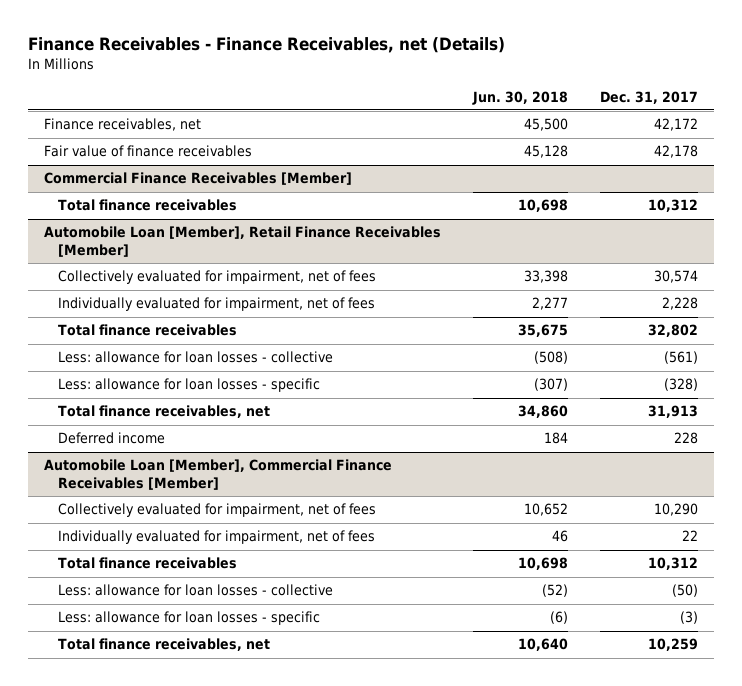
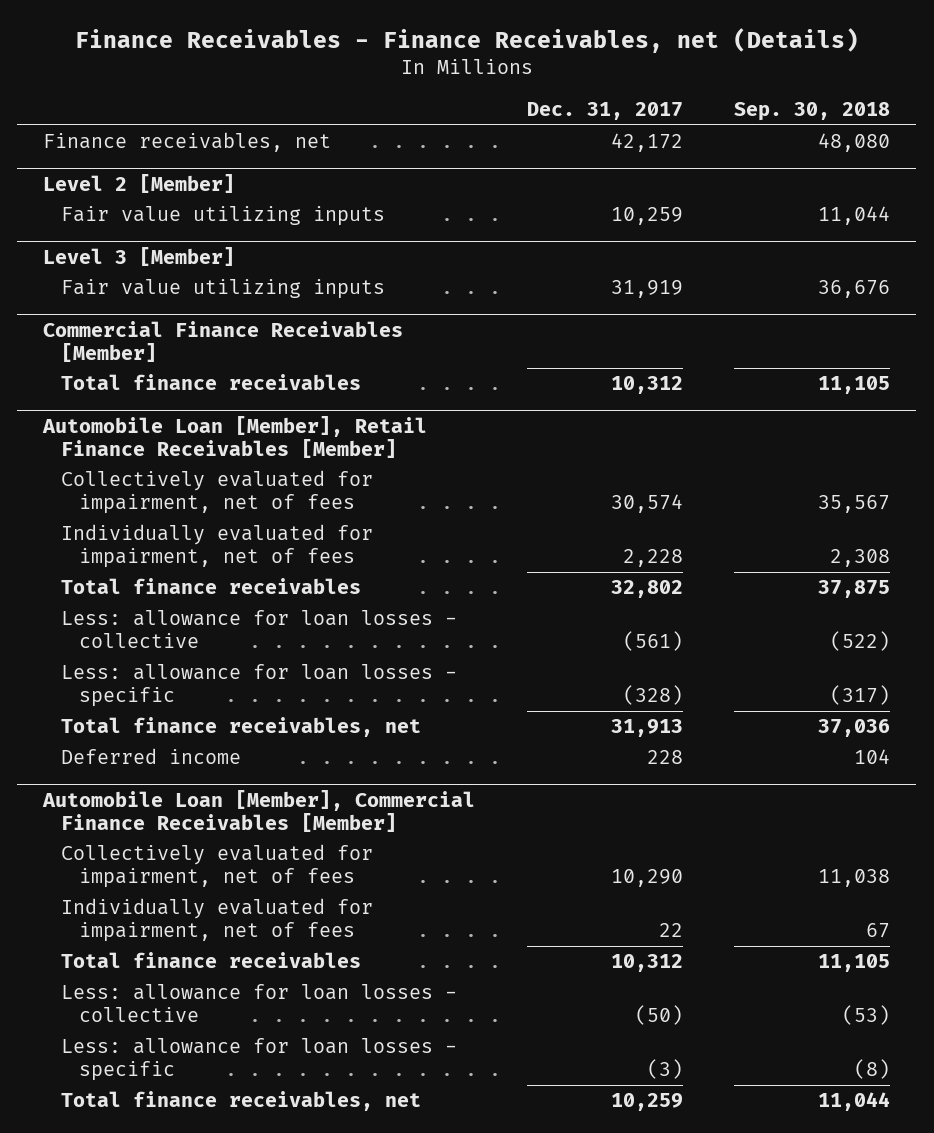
- | Jun. 30, 2018 | Dec. 31, 2017
+ | Dec. 31, 2017 | Sep. 30, 2018
- Fair value of finance receivables | 45,128 | 42,178
+ Level 2 [Member]
+ Fair value utilizing inputs | 10,259 | 11,044
+ Level 3 [Member]
+ Fair value utilizing inputs | 31,919 | 36,676

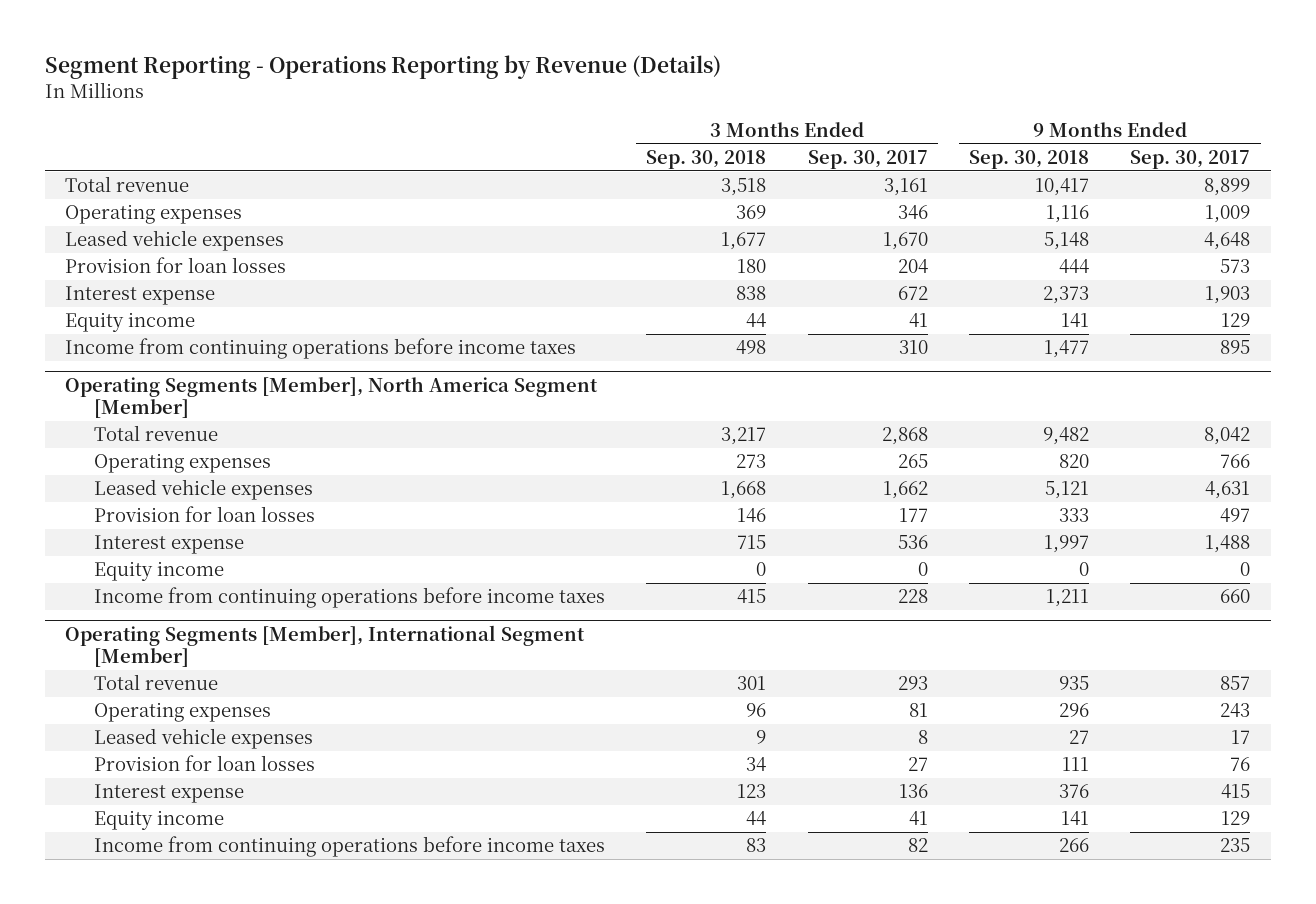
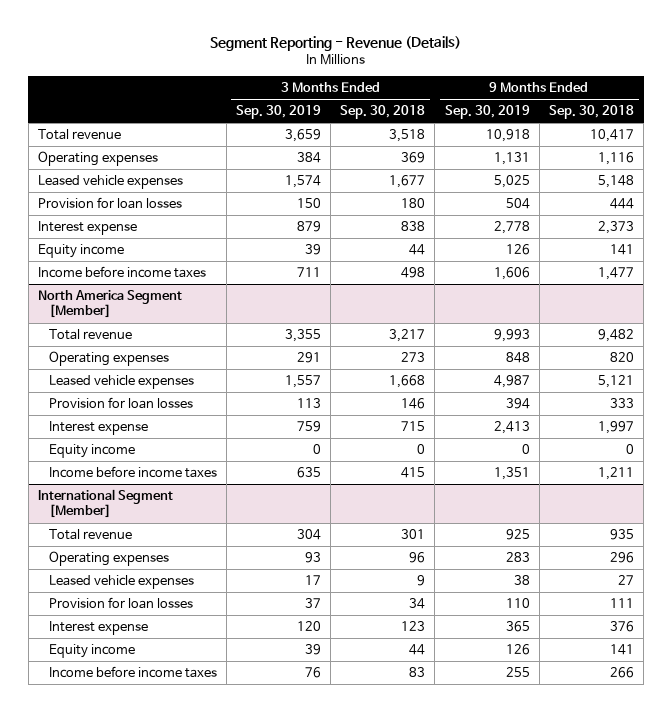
- Segment Reporting - Operations Reporting by Revenue (Details)
+ Segment Reporting - Revenue (Details)
- | 3 Months Ended Sep. 30, 2018 | 3 Months Ended Sep. 30, 2017 | 9 Months Ended Sep. 30, 2018 | 9 Months Ended Sep. 30, 2017
+ | 3 Months Ended Sep. 30, 2019 | 3 Months Ended Sep. 30, 2018 | 9 Months Ended Sep. 30, 2019 | 9 Months Ended Sep. 30, 2018
- Income from continuing operations before income taxes | 498 | 310 | 1,477 | 895
- Operating Segments [Member], North America Segment [Member]
+ Income before income taxes | 711 | 498 | 1,606 | 1,477
+ North America Segment [Member]
- Income from continuing operations before income taxes | 415 | 228 | 1,211 | 660
- Operating Segments [Member], International Segment [Member]
+ Income before income taxes | 635 | 415 | 1,351 | 1,211
+ International Segment [Member]
- Income from continuing operations before income taxes | 83 | 82 | 266 | 235
+ Income before income taxes | 76 | 83 | 255 | 266

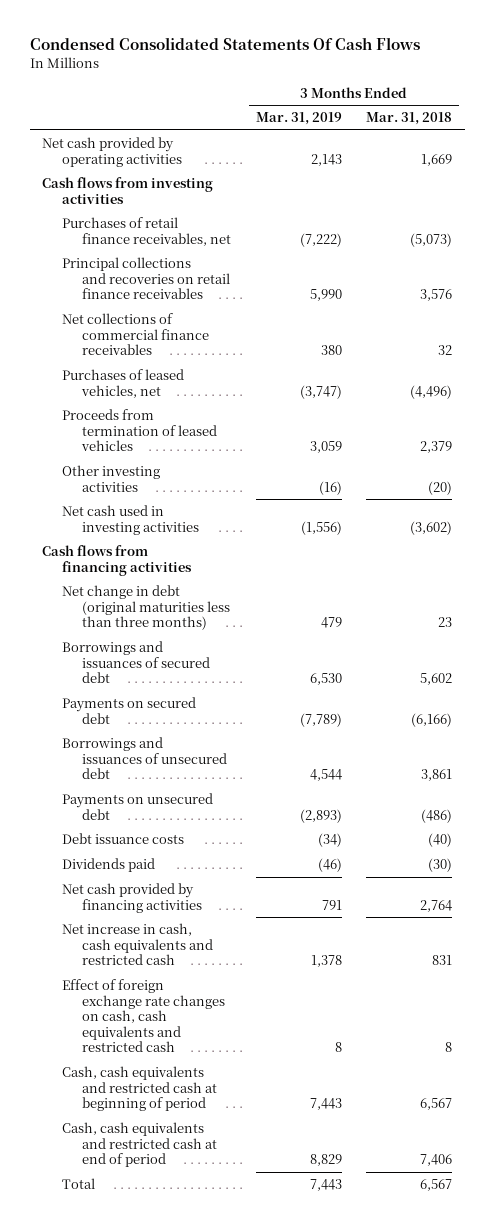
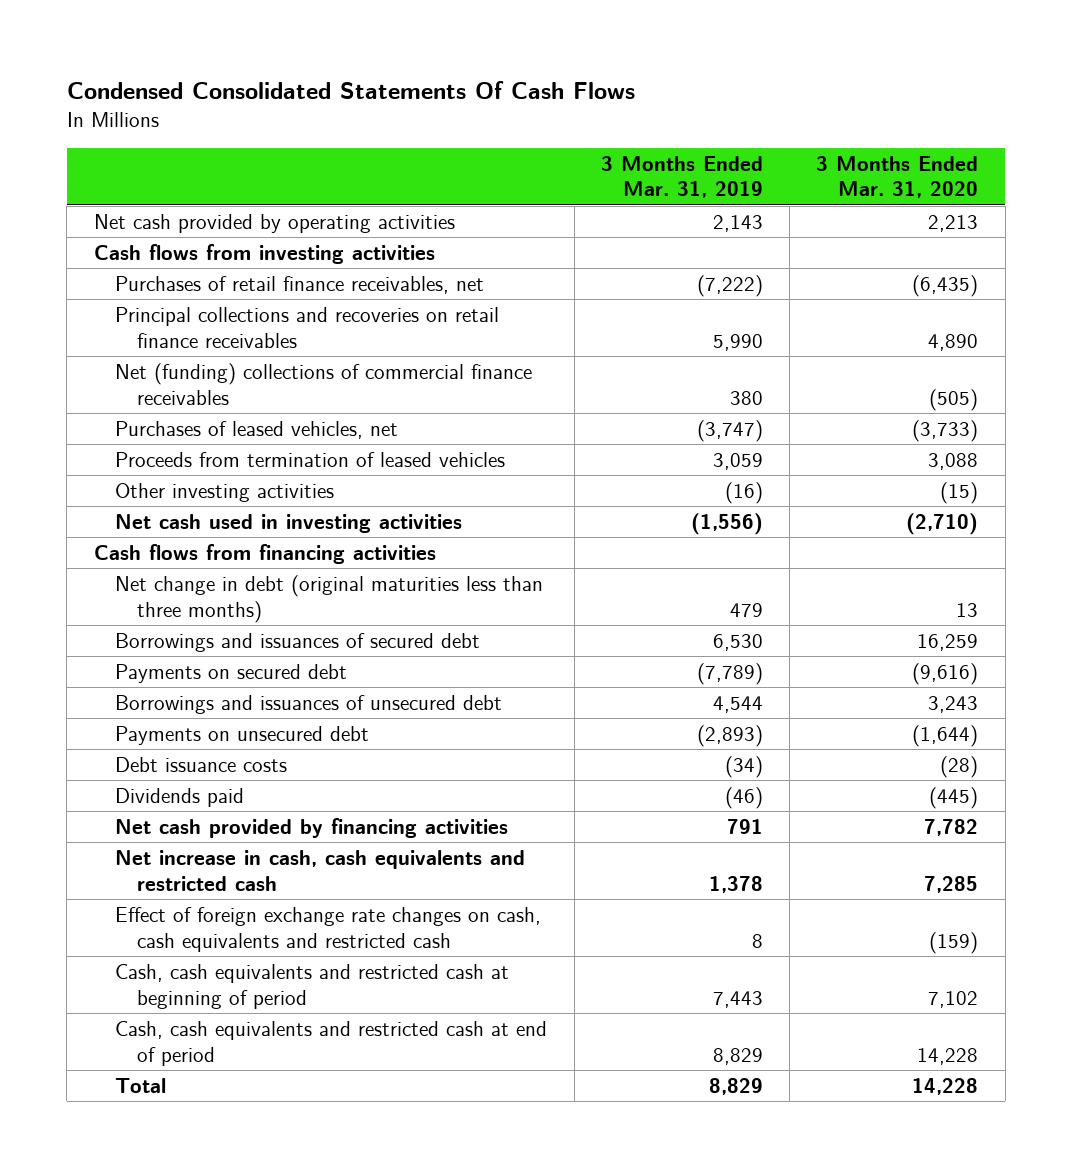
- | 3 Months Ended Mar. 31, 2019 | 3 Months Ended Mar. 31, 2018
+ | 3 Months Ended Mar. 31, 2019 | 3 Months Ended Mar. 31, 2020
- Net collections of commercial finance receivables | 380 | 32
+ Net (funding) collections of commercial finance receivables | 380 | (505)
- Total | 7,443 | 6,567
+ Total | 8,829 | 14,228

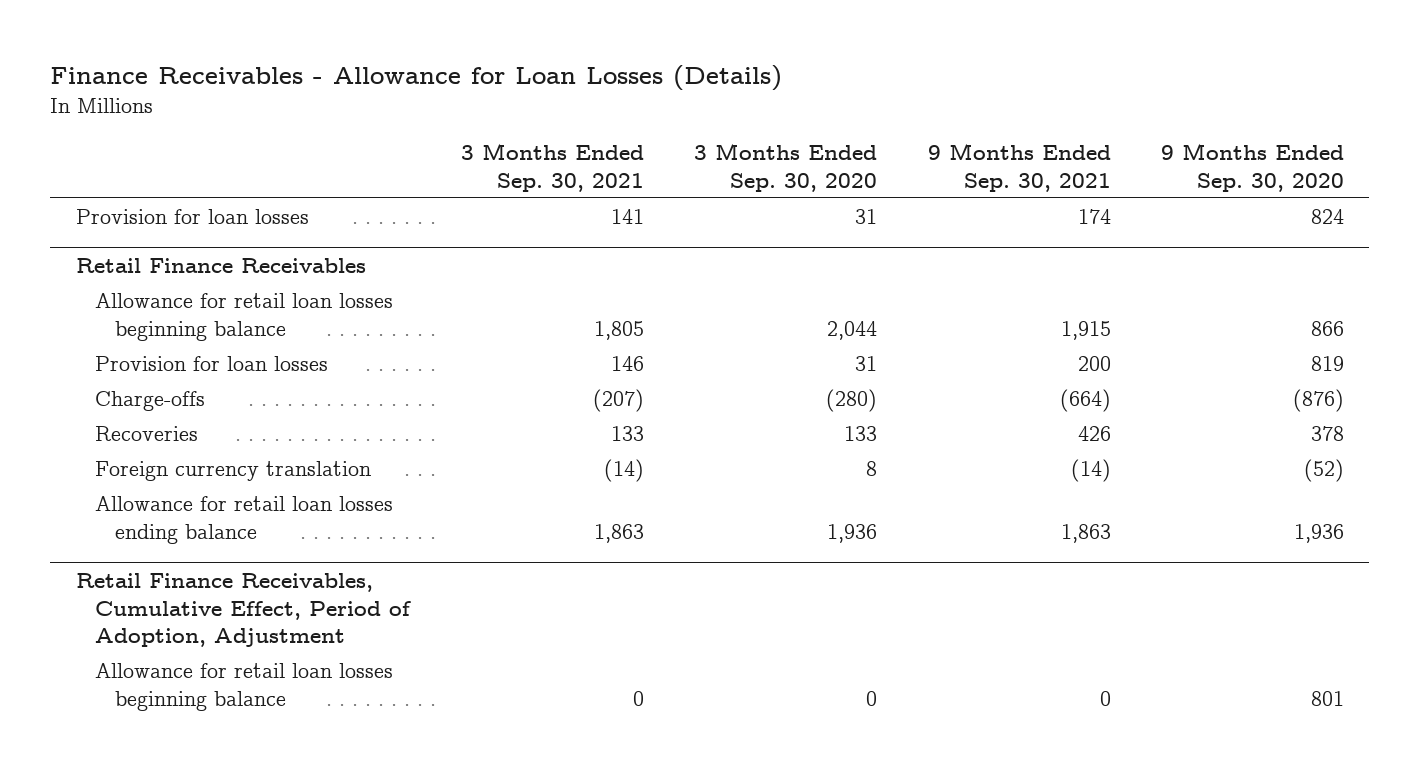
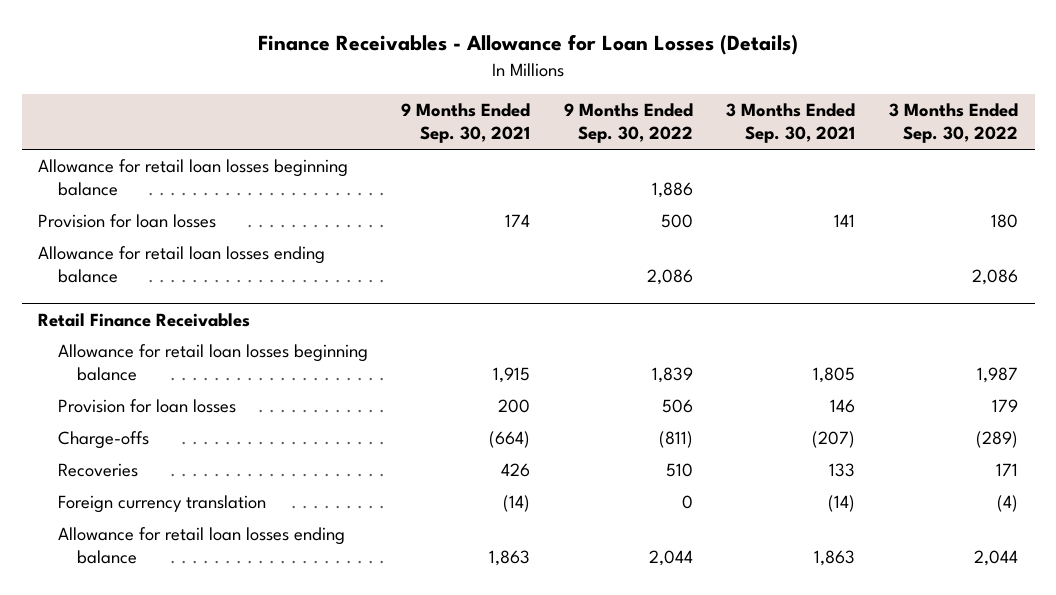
- | 3 Months Ended Sep. 30, 2021 | 3 Months Ended Sep. 30, 2020 | 9 Months Ended Sep. 30, 2021 | 9 Months Ended Sep. 30, 2020
+ | 9 Months Ended Sep. 30, 2021 | 9 Months Ended Sep. 30, 2022 | 3 Months Ended Sep. 30, 2021 | 3 Months Ended Sep. 30, 2022
+ Allowance for retail loan losses beginning balance | | 1,886 | |
+ Allowance for retail loan losses ending balance | | 2,086 | | 2,086
- Retail Finance Receivables, Cumulative Effect, Period of Adoption, Adjustment
- Allowance for retail loan losses beginning balance | 0 | 0 | 0 | 801

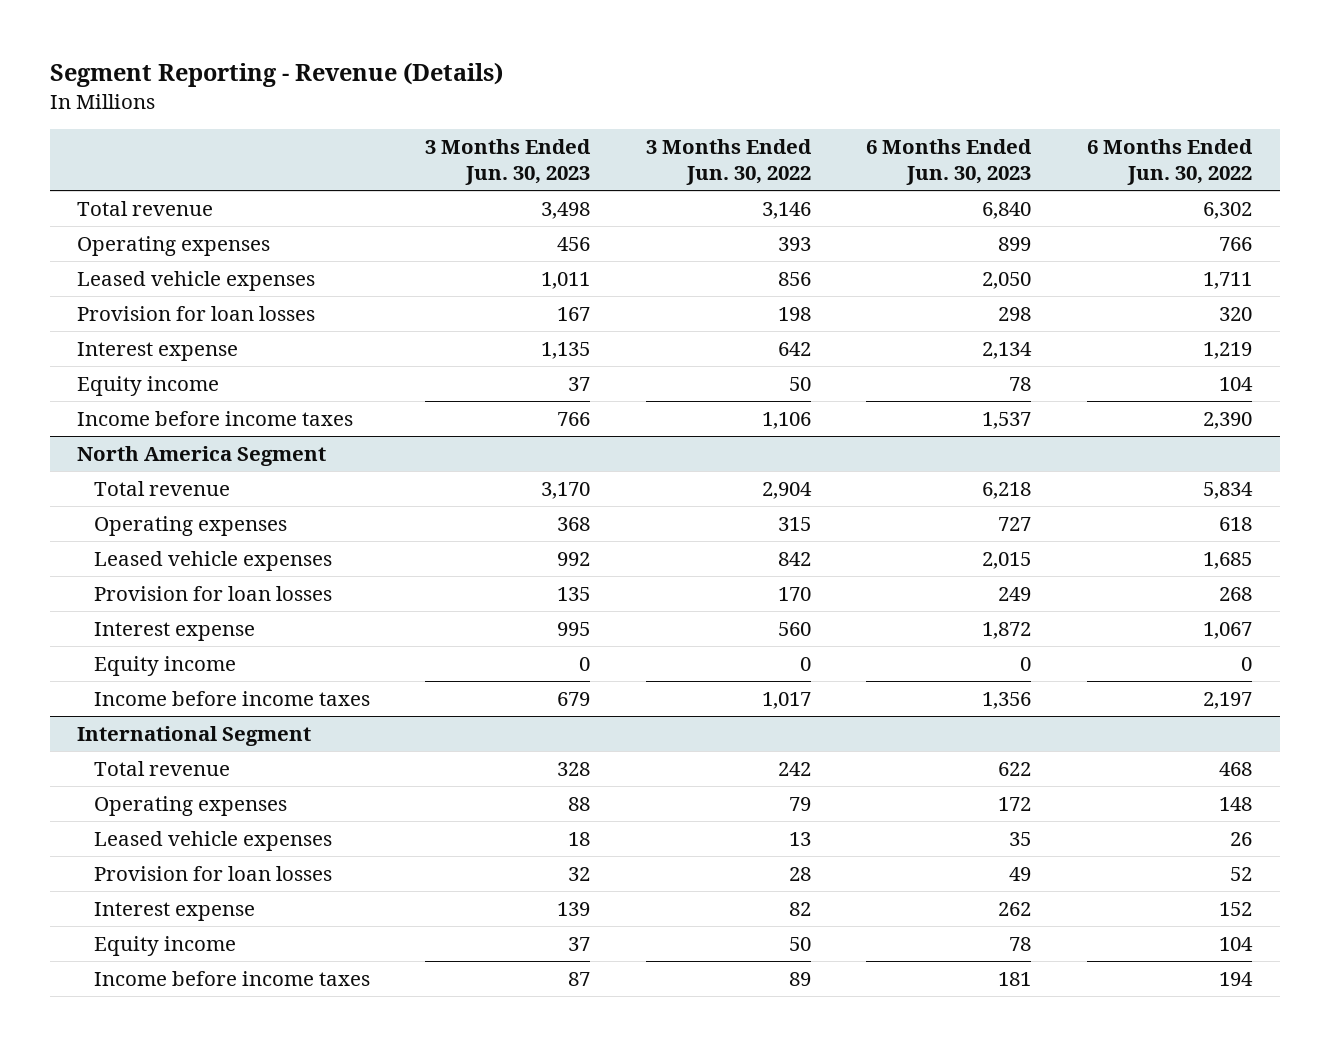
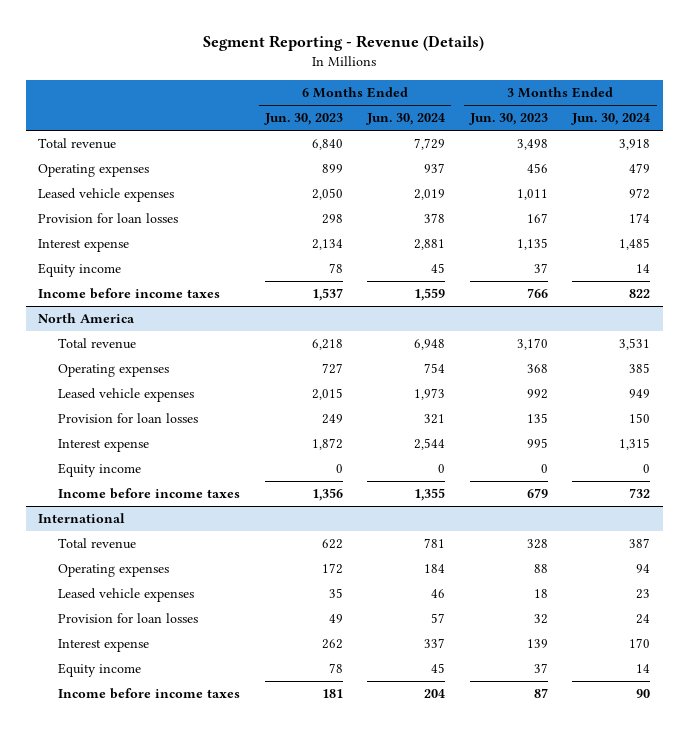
- | 3 Months Ended Jun. 30, 2023 | 3 Months Ended Jun. 30, 2022 | 6 Months Ended Jun. 30, 2023 | 6 Months Ended Jun. 30, 2022
+ | 6 Months Ended Jun. 30, 2023 | 6 Months Ended Jun. 30, 2024 | 3 Months Ended Jun. 30, 2023 | 3 Months Ended Jun. 30, 2024
- North America Segment
+ North America
- International Segment
+ International

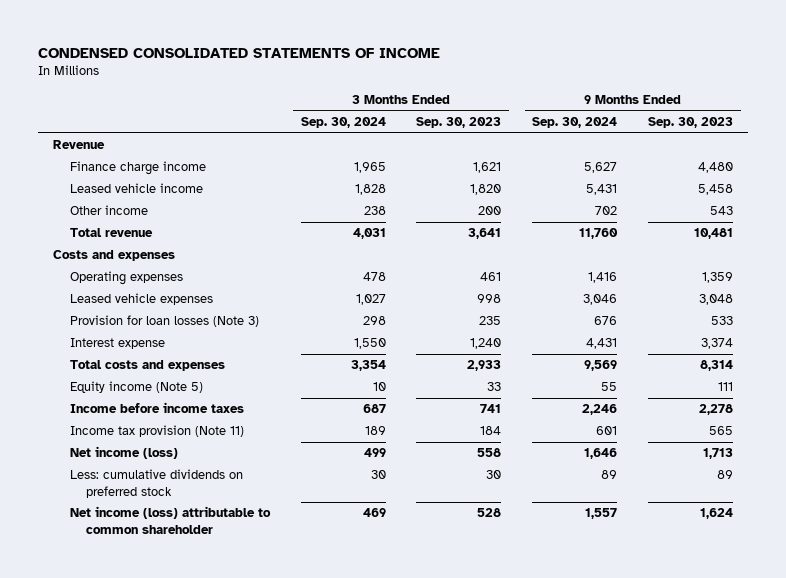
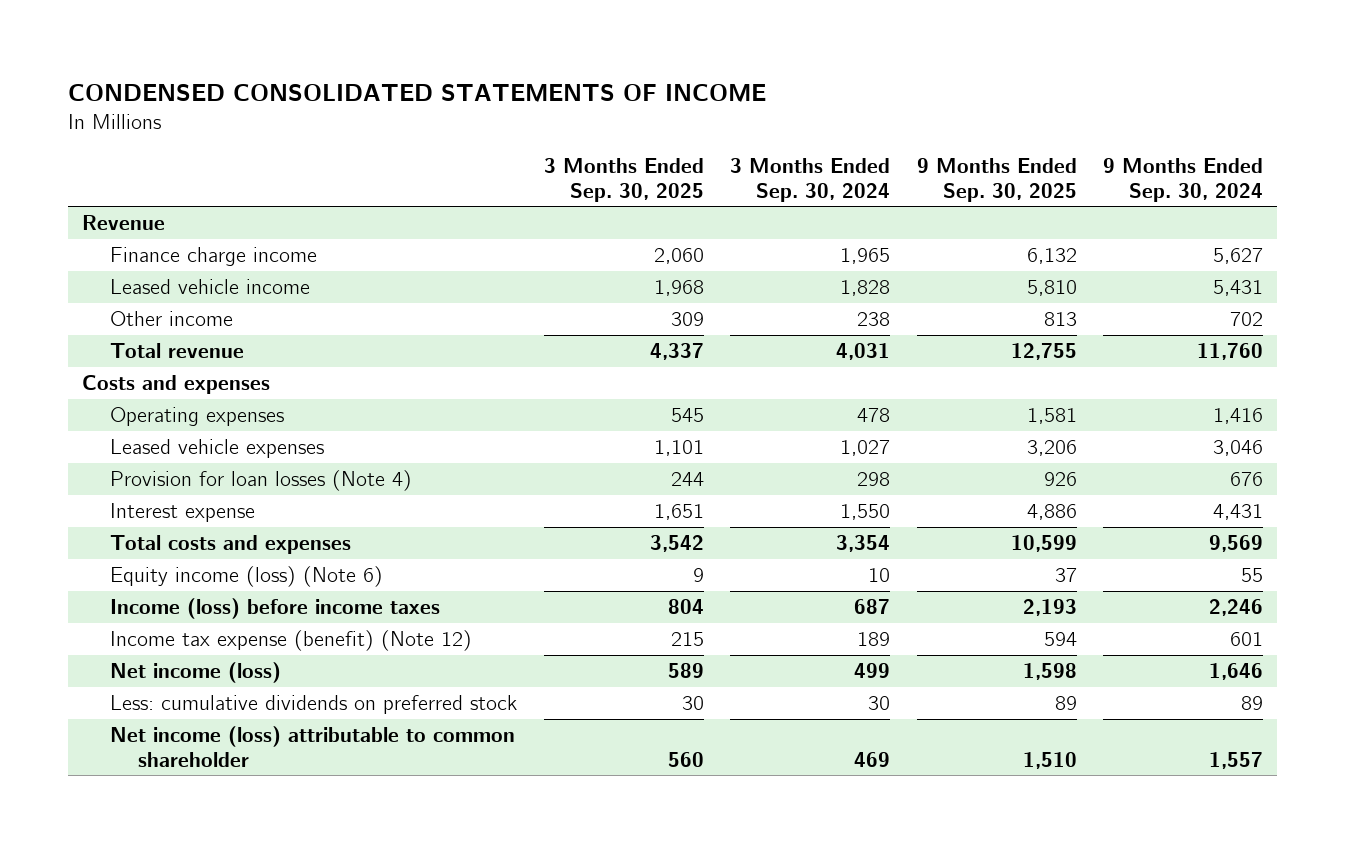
- | 3 Months Ended Sep. 30, 2024 | 3 Months Ended Sep. 30, 2023 | 9 Months Ended Sep. 30, 2024 | 9 Months Ended Sep. 30, 2023
+ | 3 Months Ended Sep. 30, 2025 | 3 Months Ended Sep. 30, 2024 | 9 Months Ended Sep. 30, 2025 | 9 Months Ended Sep. 30, 2024
- Provision for loan losses (Note 3) | 298 | 235 | 676 | 533
+ Provision for loan losses (Note 4) | 244 | 298 | 926 | 676
- Equity income (Note 5) | 10 | 33 | 55 | 111
- Income before income taxes | 687 | 741 | 2,246 | 2,278
- Income tax provision (Note 11) | 189 | 184 | 601 | 565
+ Equity income (loss) (Note 6) | 9 | 10 | 37 | 55
+ Income (loss) before income taxes | 804 | 687 | 2,193 | 2,246
+ Income tax expense (benefit) (Note 12) | 215 | 189 | 594 | 601

